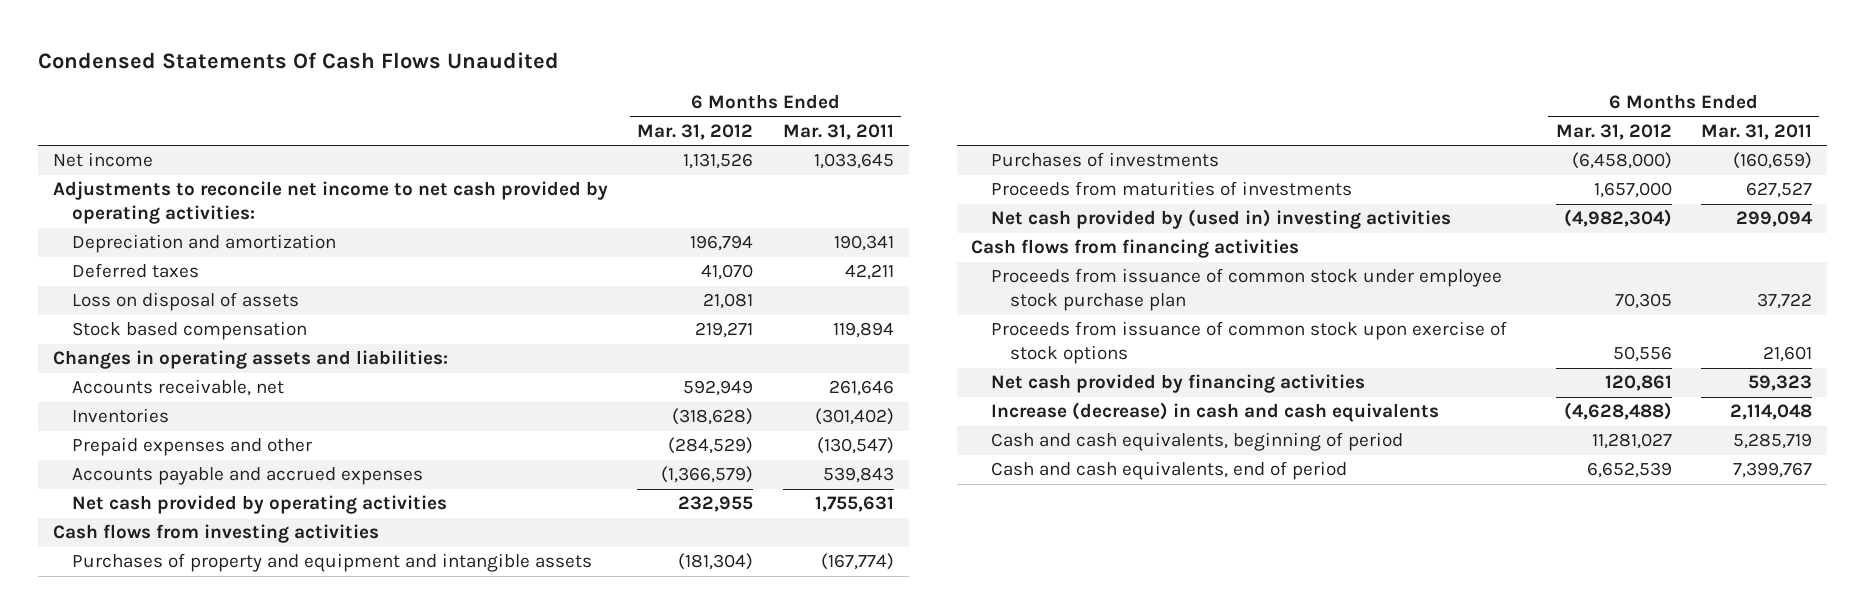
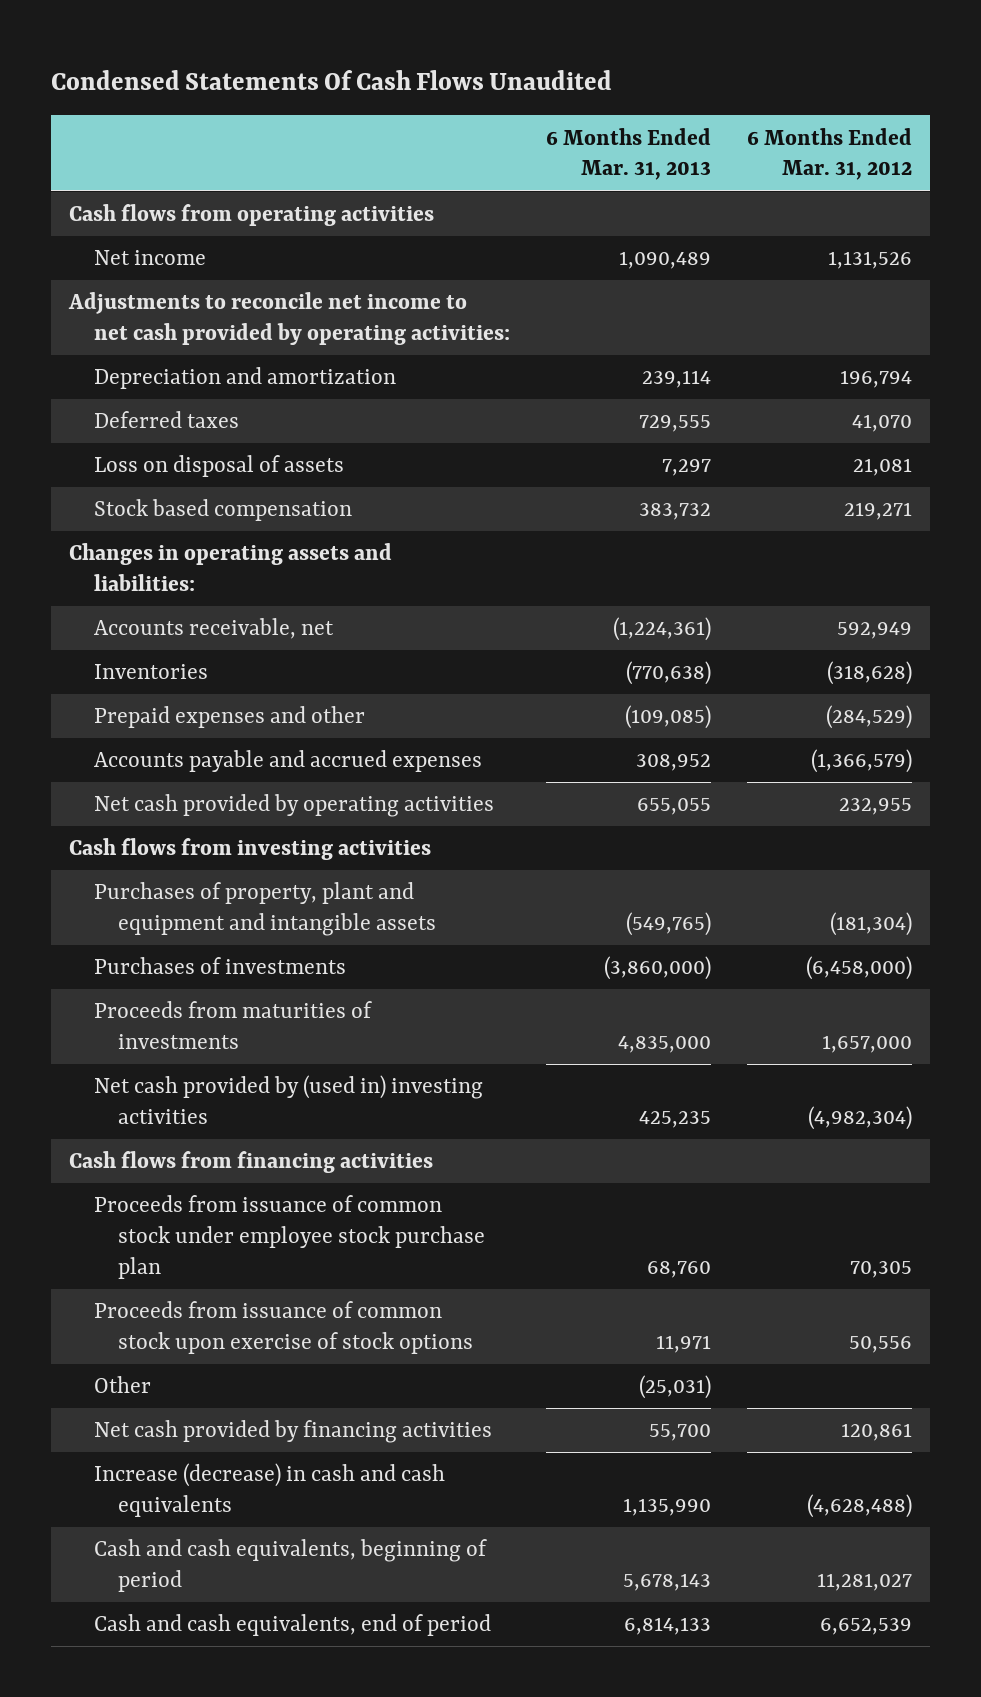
- | 6 Months Ended Mar. 31, 2012 | 6 Months Ended Mar. 31, 2011
+ | 6 Months Ended Mar. 31, 2013 | 6 Months Ended Mar. 31, 2012
+ Cash flows from operating activities
- Purchases of property and equipment and intangible assets | (181,304) | (167,774)
+ Purchases of property, plant and equipment and intangible assets | (549,765) | (181,304)
+ Other | (25,031) |

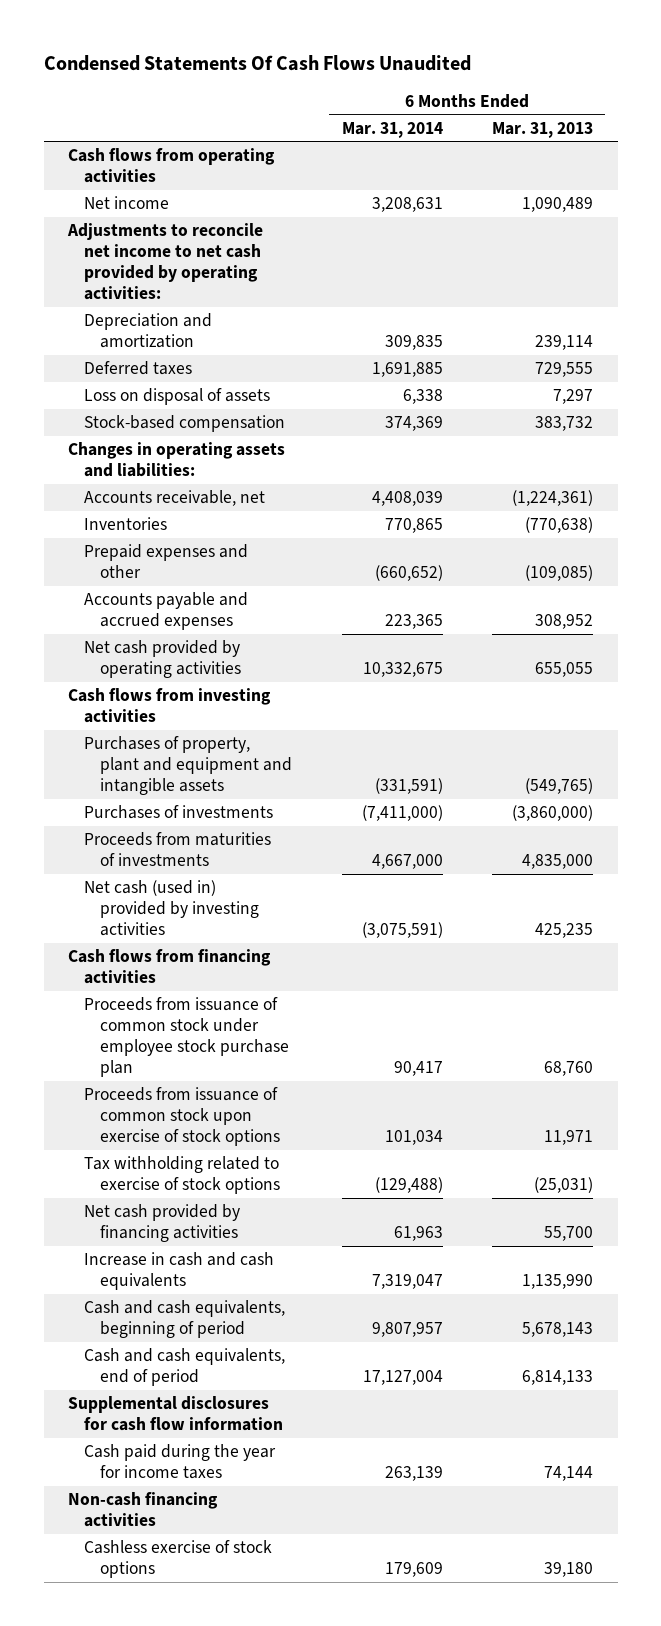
- | 6 Months Ended Mar. 31, 2013 | 6 Months Ended Mar. 31, 2012
+ | 6 Months Ended Mar. 31, 2014 | 6 Months Ended Mar. 31, 2013
- Stock based compensation | 383,732 | 219,271
+ Stock-based compensation | 374,369 | 383,732
- Net cash provided by (used in) investing activities | 425,235 | (4,982,304)
+ Net cash (used in) provided by investing activities | (3,075,591) | 425,235
- Other | (25,031) |
+ Tax withholding related to exercise of stock options | (129,488) | (25,031)
- Increase (decrease) in cash and cash equivalents | 1,135,990 | (4,628,488)
+ Increase in cash and cash equivalents | 7,319,047 | 1,135,990
+ Supplemental disclosures for cash flow information
+ Cash paid during the year for income taxes | 263,139 | 74,144
+ Non-cash financing activities
+ Cashless exercise of stock options | 179,609 | 39,180

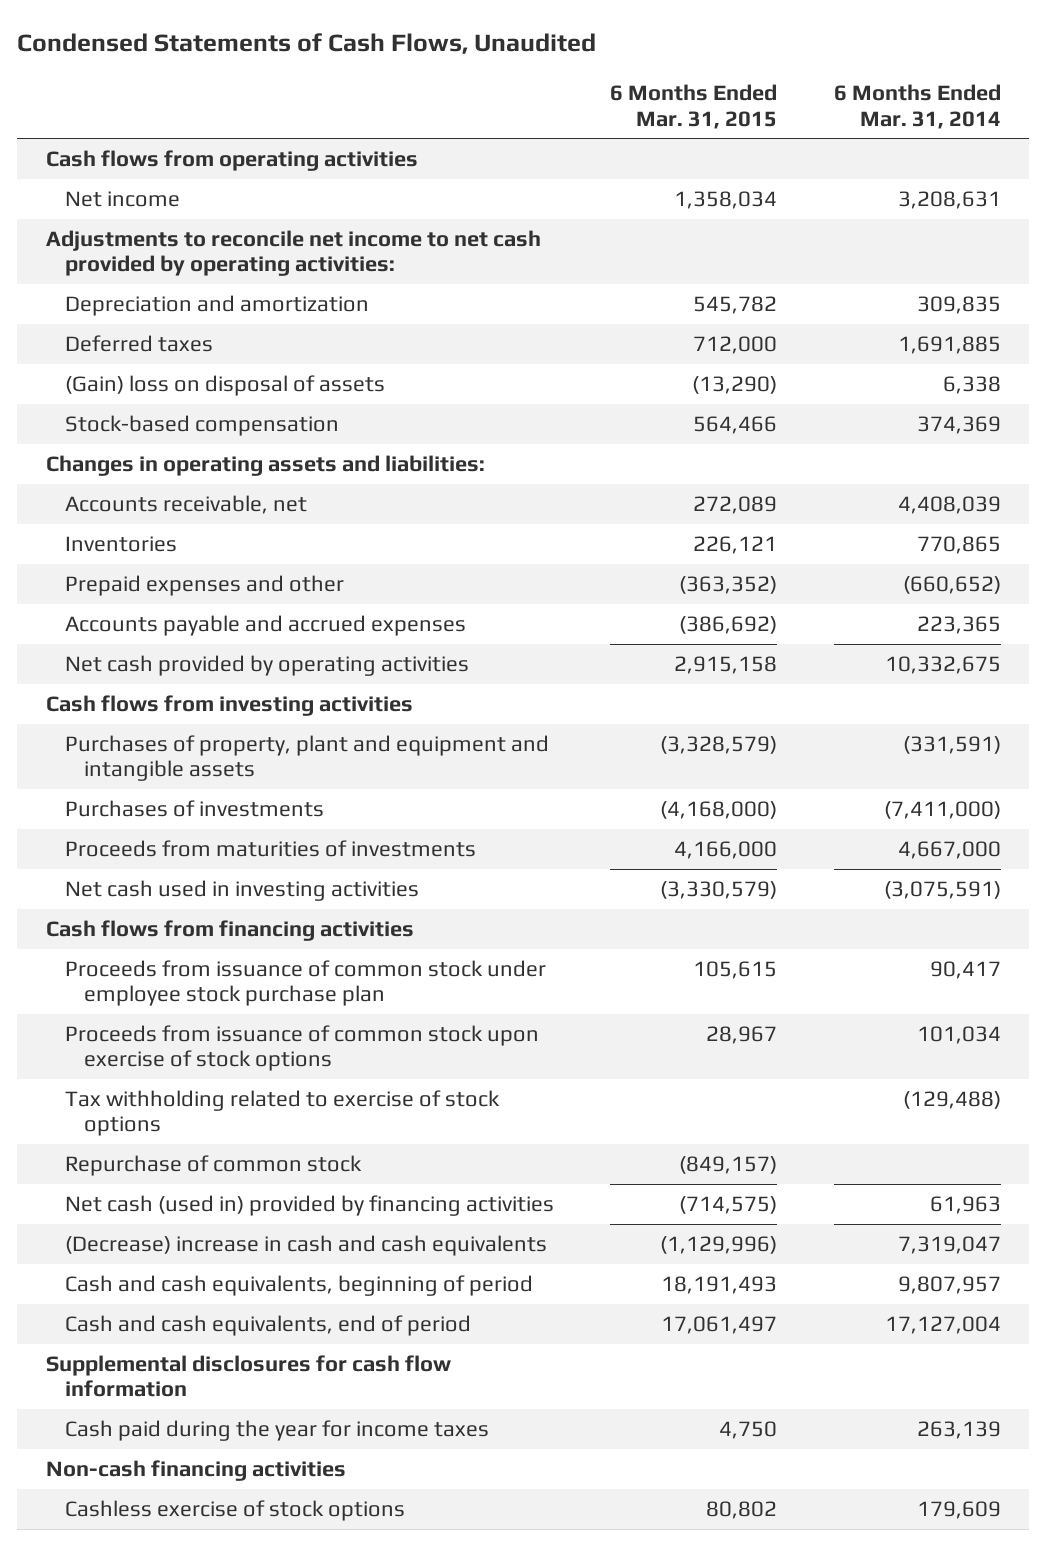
- Condensed Statements Of Cash Flows Unaudited
+ Condensed Statements of Cash Flows, Unaudited
- | 6 Months Ended Mar. 31, 2014 | 6 Months Ended Mar. 31, 2013
+ | 6 Months Ended Mar. 31, 2015 | 6 Months Ended Mar. 31, 2014
- Loss on disposal of assets | 6,338 | 7,297
+ (Gain) loss on disposal of assets | (13,290) | 6,338
- Net cash (used in) provided by investing activities | (3,075,591) | 425,235
+ Net cash used in investing activities | (3,330,579) | (3,075,591)
- Net cash provided by financing activities | 61,963 | 55,700
- Increase in cash and cash equivalents | 7,319,047 | 1,135,990
+ Repurchase of common stock | (849,157) |
+ Net cash (used in) provided by financing activities | (714,575) | 61,963
+ (Decrease) increase in cash and cash equivalents | (1,129,996) | 7,319,047

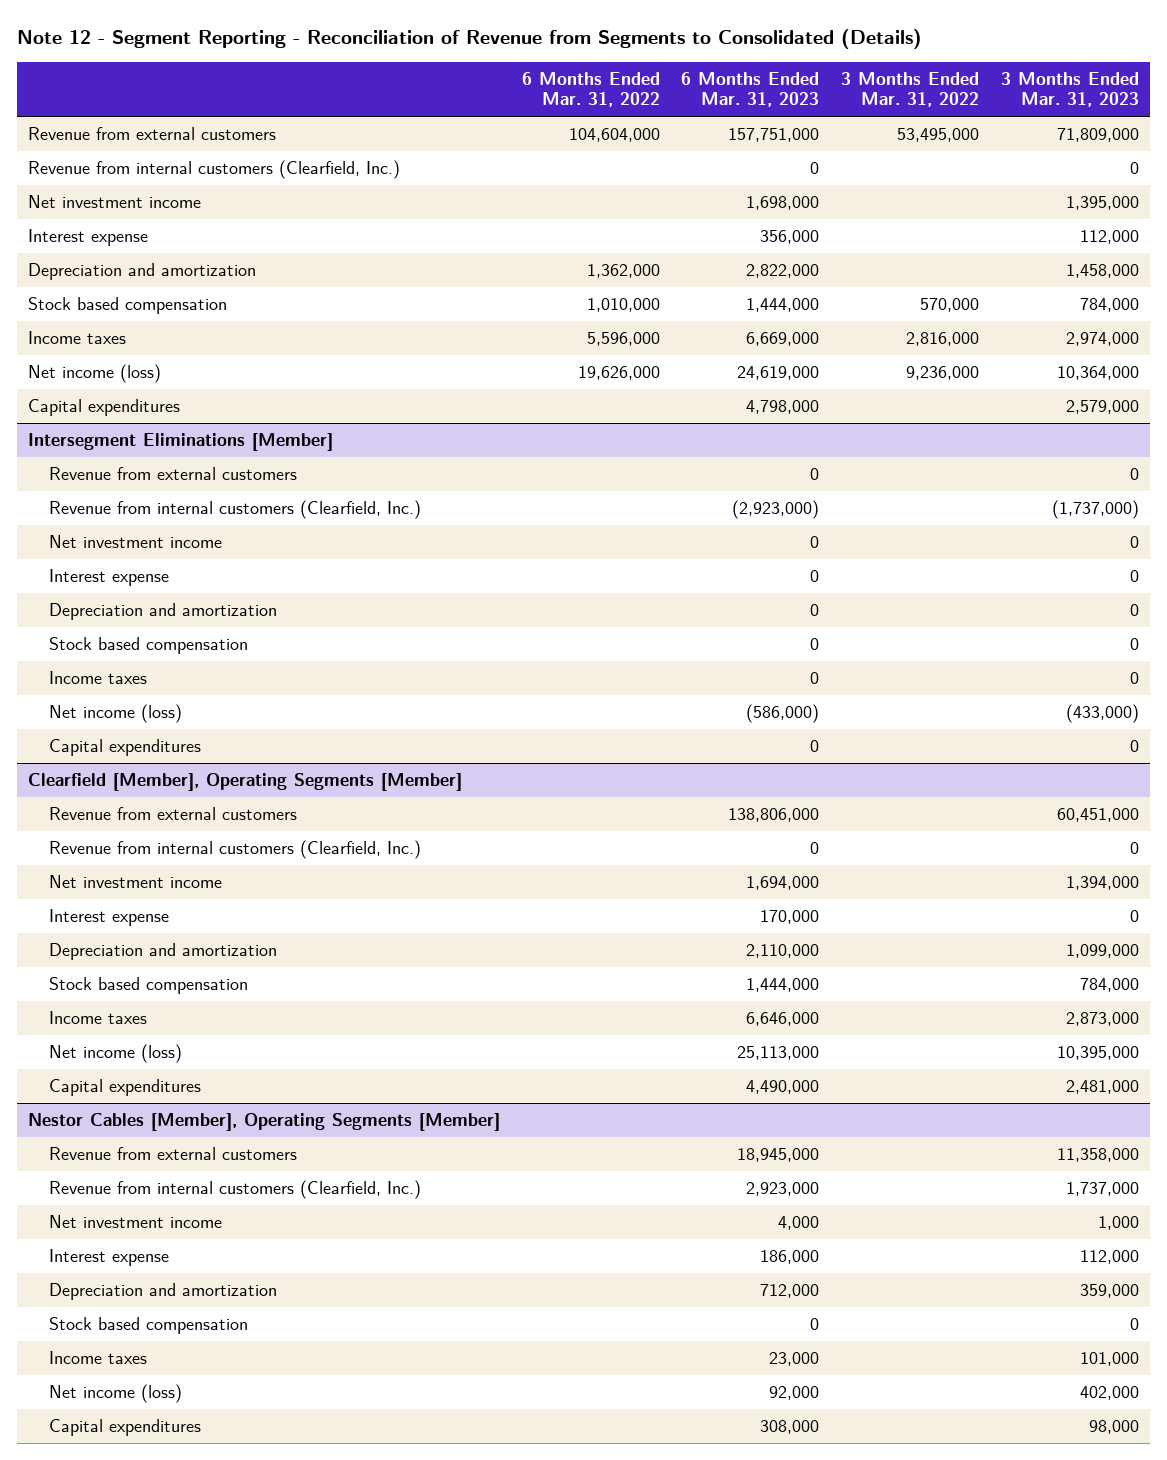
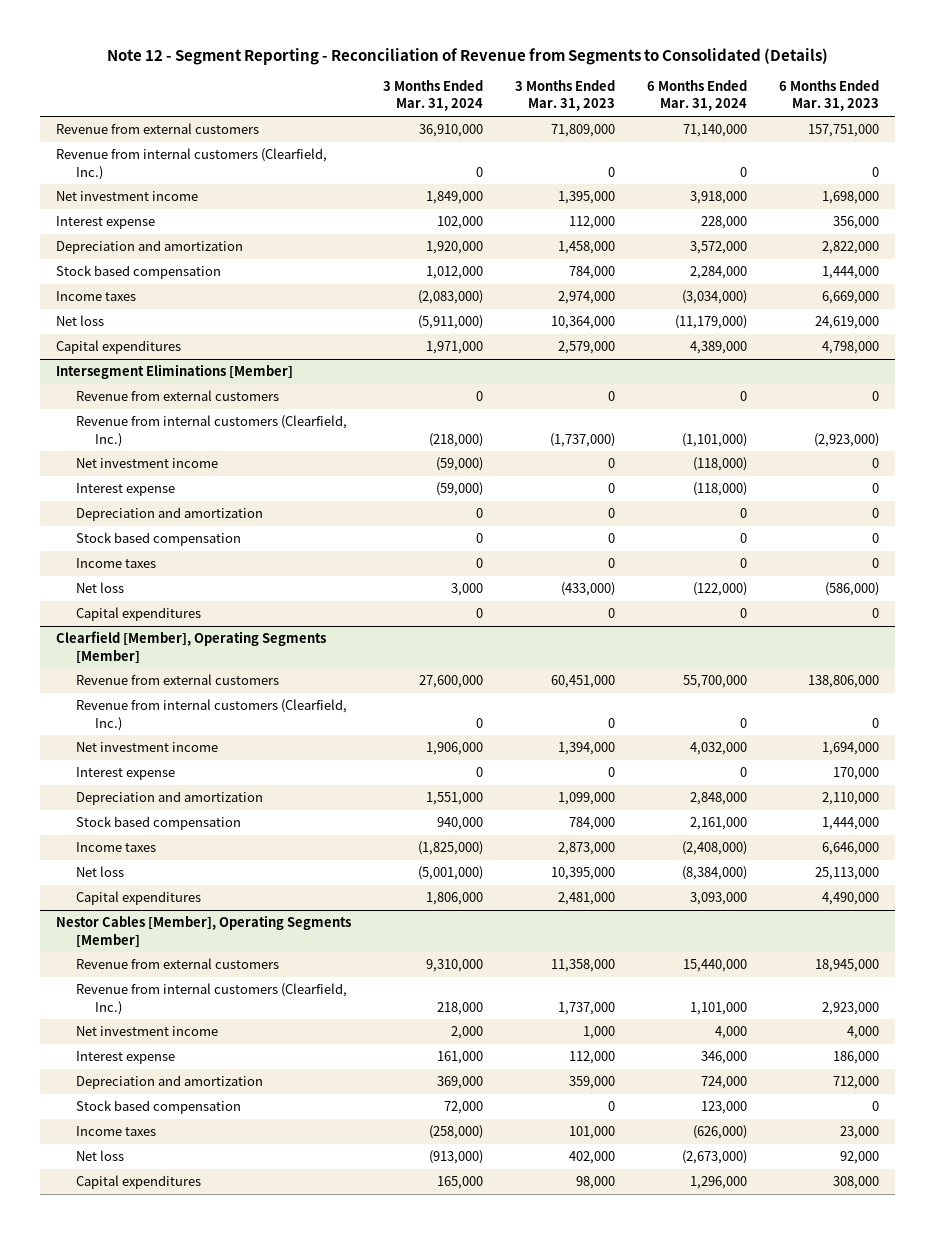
- | 6 Months Ended Mar. 31, 2022 | 6 Months Ended Mar. 31, 2023 | 3 Months Ended Mar. 31, 2022 | 3 Months Ended Mar. 31, 2023
+ | 3 Months Ended Mar. 31, 2024 | 3 Months Ended Mar. 31, 2023 | 6 Months Ended Mar. 31, 2024 | 6 Months Ended Mar. 31, 2023
- Net income (loss) | 19,626,000 | 24,619,000 | 9,236,000 | 10,364,000
+ Net loss | (5,911,000) | 10,364,000 | (11,179,000) | 24,619,000
@ Intersegment Eliminations [Member]
- Net income (loss) | | (586,000) | | (433,000)
+ Net loss | 3,000 | (433,000) | (122,000) | (586,000)
@ Clearfield [Member], Operating Segments [Member]
- Net income (loss) | | 25,113,000 | | 10,395,000
+ Net loss | (5,001,000) | 10,395,000 | (8,384,000) | 25,113,000
@ Nestor Cables [Member], Operating Segments [Member]
- Net income (loss) | | 92,000 | | 402,000
+ Net loss | (913,000) | 402,000 | (2,673,000) | 92,000

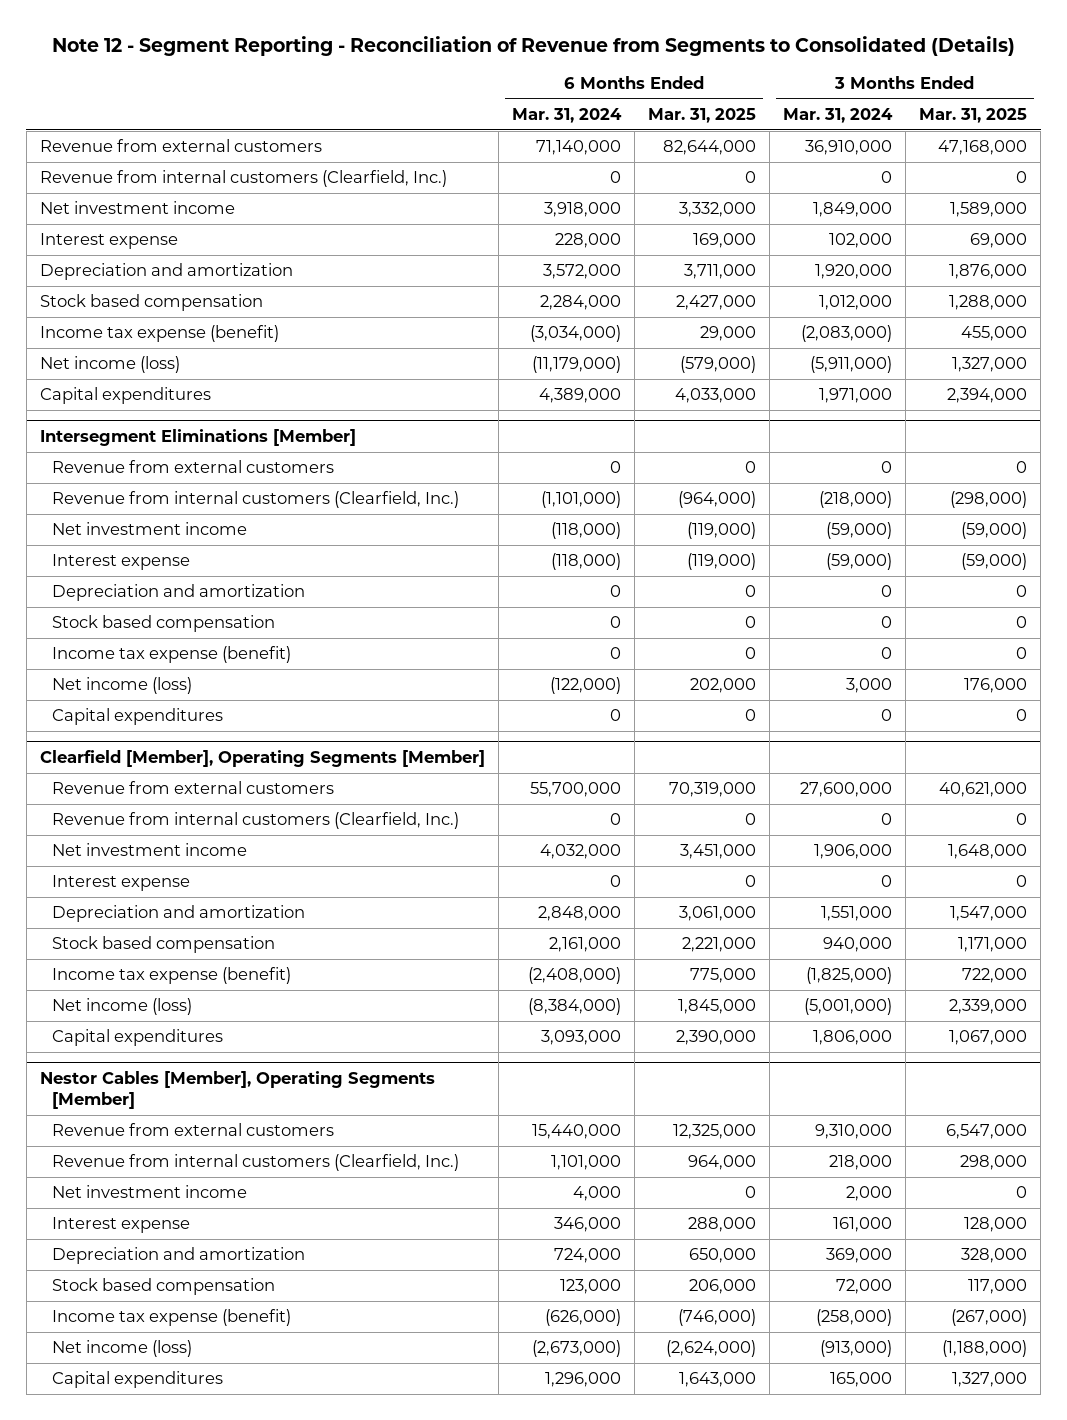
- | 3 Months Ended Mar. 31, 2024 | 3 Months Ended Mar. 31, 2023 | 6 Months Ended Mar. 31, 2024 | 6 Months Ended Mar. 31, 2023
+ | 6 Months Ended Mar. 31, 2024 | 6 Months Ended Mar. 31, 2025 | 3 Months Ended Mar. 31, 2024 | 3 Months Ended Mar. 31, 2025
- Income taxes | (2,083,000) | 2,974,000 | (3,034,000) | 6,669,000
- Net loss | (5,911,000) | 10,364,000 | (11,179,000) | 24,619,000
+ Income tax expense (benefit) | (3,034,000) | 29,000 | (2,083,000) | 455,000
+ Net income (loss) | (11,179,000) | (579,000) | (5,911,000) | 1,327,000
@ Intersegment Eliminations [Member]
- Income taxes | 0 | 0 | 0 | 0
- Net loss | 3,000 | (433,000) | (122,000) | (586,000)
+ Income tax expense (benefit) | 0 | 0 | 0 | 0
+ Net income (loss) | (122,000) | 202,000 | 3,000 | 176,000
@ Clearfield [Member], Operating Segments [Member]
- Income taxes | (1,825,000) | 2,873,000 | (2,408,000) | 6,646,000
- Net loss | (5,001,000) | 10,395,000 | (8,384,000) | 25,113,000
+ Income tax expense (benefit) | (2,408,000) | 775,000 | (1,825,000) | 722,000
+ Net income (loss) | (8,384,000) | 1,845,000 | (5,001,000) | 2,339,000
@ Nestor Cables [Member], Operating Segments [Member]
- Income taxes | (258,000) | 101,000 | (626,000) | 23,000
- Net loss | (913,000) | 402,000 | (2,673,000) | 92,000
+ Income tax expense (benefit) | (626,000) | (746,000) | (258,000) | (267,000)
+ Net income (loss) | (2,673,000) | (2,624,000) | (913,000) | (1,188,000)

